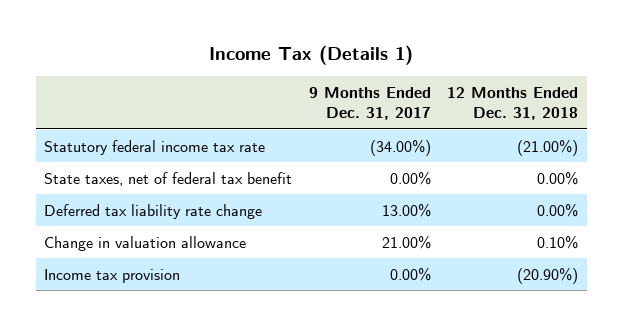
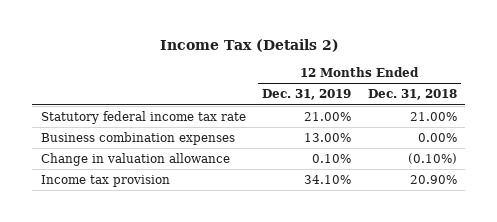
- Income Tax (Details 1)
+ Income Tax (Details 2)
- | 9 Months Ended Dec. 31, 2017 | 12 Months Ended Dec. 31, 2018
+ | 12 Months Ended Dec. 31, 2019 | 12 Months Ended Dec. 31, 2018
- Statutory federal income tax rate | (34.00%) | (21.00%)
- State taxes, net of federal tax benefit | 0.00% | 0.00%
- Deferred tax liability rate change | 13.00% | 0.00%
- Change in valuation allowance | 21.00% | 0.10%
- Income tax provision | 0.00% | (20.90%)
+ Statutory federal income tax rate | 21.00% | 21.00%
+ Business combination expenses | 13.00% | 0.00%
+ Change in valuation allowance | 0.10% | (0.10%)
+ Income tax provision | 34.10% | 20.90%

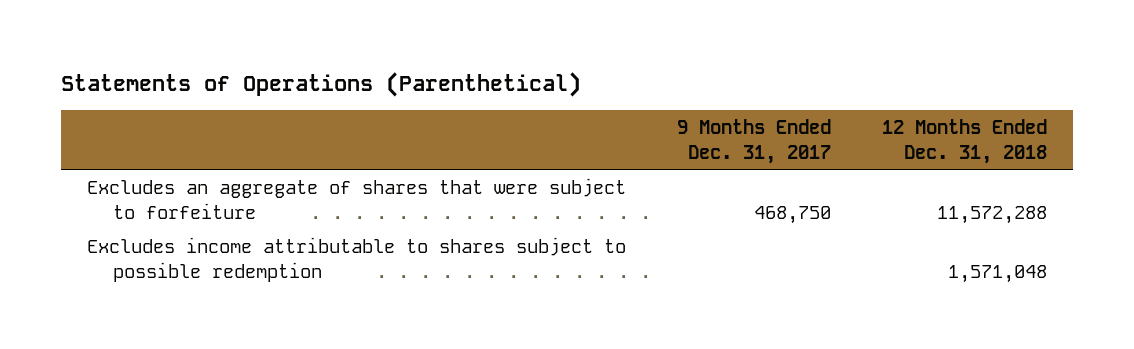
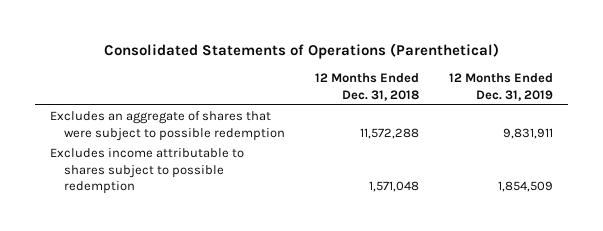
- Statements of Operations (Parenthetical)
+ Consolidated Statements of Operations (Parenthetical)
- | 9 Months Ended Dec. 31, 2017 | 12 Months Ended Dec. 31, 2018
+ | 12 Months Ended Dec. 31, 2018 | 12 Months Ended Dec. 31, 2019
- Excludes an aggregate of shares that were subject to forfeiture | 468,750 | 11,572,288
+ Excludes an aggregate of shares that were subject to possible redemption | 11,572,288 | 9,831,911

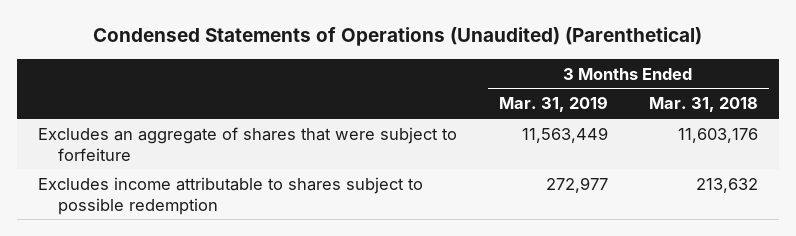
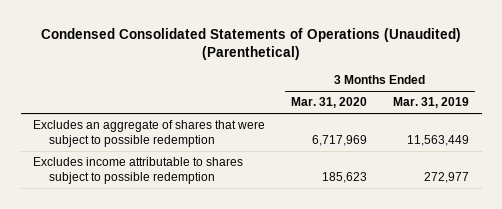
- Condensed Statements of Operations (Unaudited) (Parenthetical)
+ Condensed Consolidated Statements of Operations (Unaudited) (Parenthetical)
- | 3 Months Ended Mar. 31, 2019 | 3 Months Ended Mar. 31, 2018
+ | 3 Months Ended Mar. 31, 2020 | 3 Months Ended Mar. 31, 2019
- Excludes an aggregate of shares that were subject to forfeiture | 11,563,449 | 11,603,176
+ Excludes an aggregate of shares that were subject to possible redemption | 6,717,969 | 11,563,449

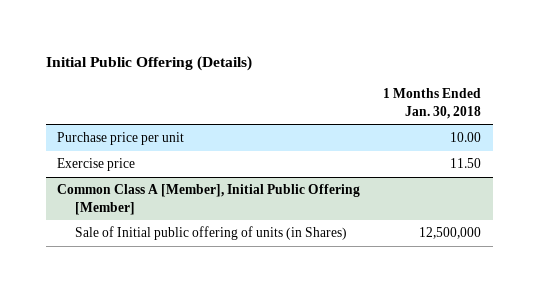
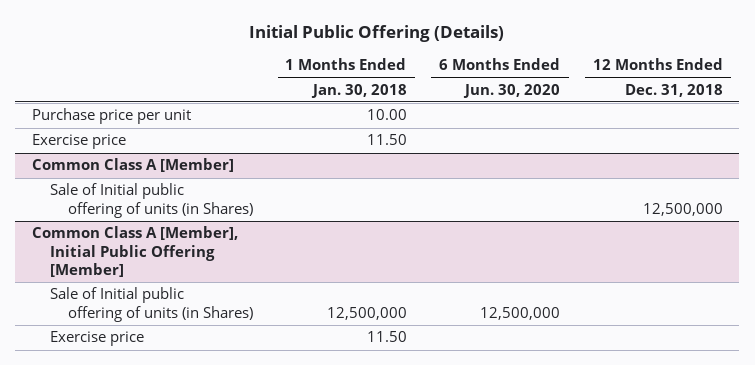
- | 1 Months Ended Jan. 30, 2018
+ | 1 Months Ended Jan. 30, 2018 | 6 Months Ended Jun. 30, 2020 | 12 Months Ended Dec. 31, 2018
+ Common Class A [Member]
+ Sale of Initial public offering of units (in Shares) | | | 12,500,000
@ Common Class A [Member], Initial Public Offering [Member]
+ Exercise price | 11.50 | |

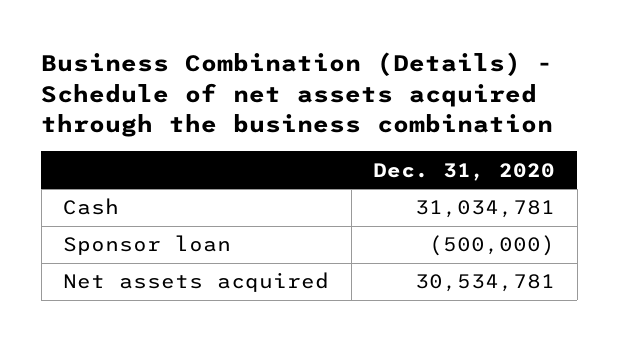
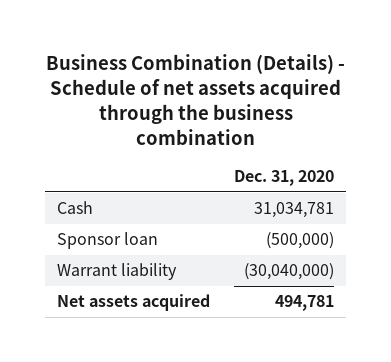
- Net assets acquired | 30,534,781
+ Warrant liability | (30,040,000)
+ Net assets acquired | 494,781

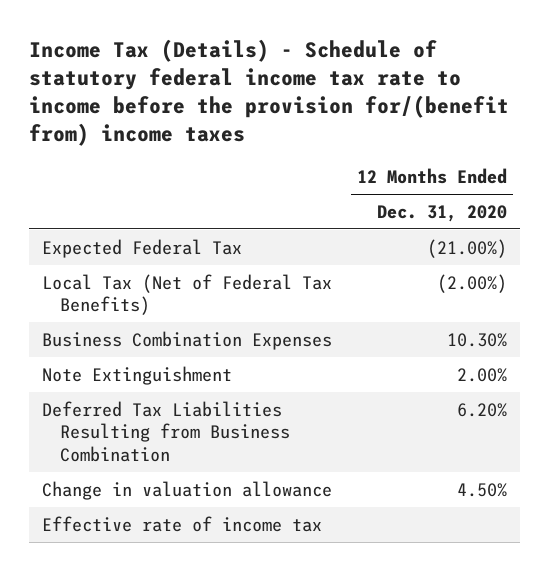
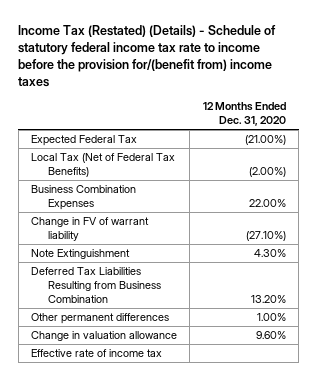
- Income Tax (Details) - Schedule of statutory federal income tax rate to income before the provision for/(benefit from) income taxes
+ Income Tax (Restated) (Details) - Schedule of statutory federal income tax rate to income before the provision for/(benefit from) income taxes
- Business Combination Expenses | 10.30%
- Note Extinguishment | 2.00%
- Deferred Tax Liabilities Resulting from Business Combination | 6.20%
- Change in valuation allowance | 4.50%
+ Business Combination Expenses | 22.00%
+ Change in FV of warrant liability | (27.10%)
+ Note Extinguishment | 4.30%
+ Deferred Tax Liabilities Resulting from Business Combination | 13.20%
+ Other permanent differences | 1.00%
+ Change in valuation allowance | 9.60%

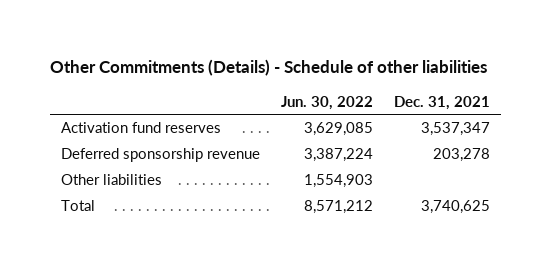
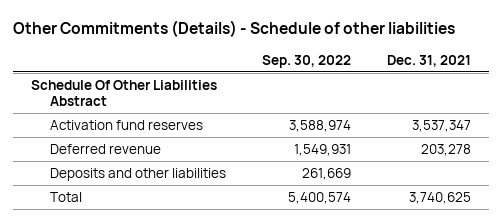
- | Jun. 30, 2022 | Dec. 31, 2021
+ | Sep. 30, 2022 | Dec. 31, 2021
+ Schedule Of Other Liabilities Abstract
- Deferred sponsorship revenue | 3,387,224 | 203,278
- Other liabilities | 1,554,903 |
+ Deferred revenue | 1,549,931 | 203,278
+ Deposits and other liabilities | 261,669 |

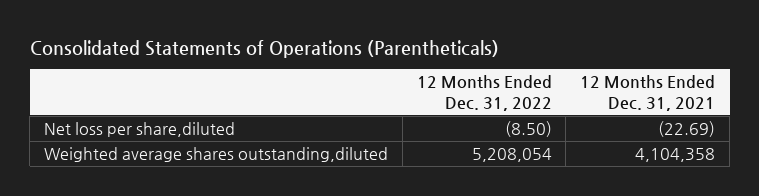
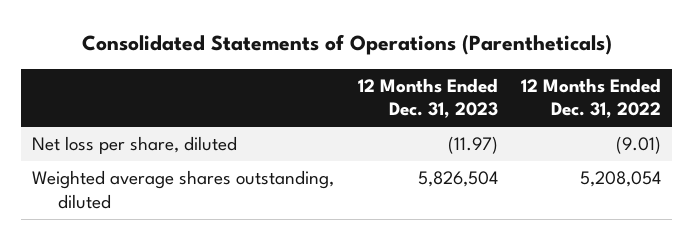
- | 12 Months Ended Dec. 31, 2022 | 12 Months Ended Dec. 31, 2021
+ | 12 Months Ended Dec. 31, 2023 | 12 Months Ended Dec. 31, 2022
- Net loss per share,diluted | (8.50) | (22.69)
- Weighted average shares outstanding,diluted | 5,208,054 | 4,104,358
+ Net loss per share, diluted | (11.97) | (9.01)
+ Weighted average shares outstanding, diluted | 5,826,504 | 5,208,054

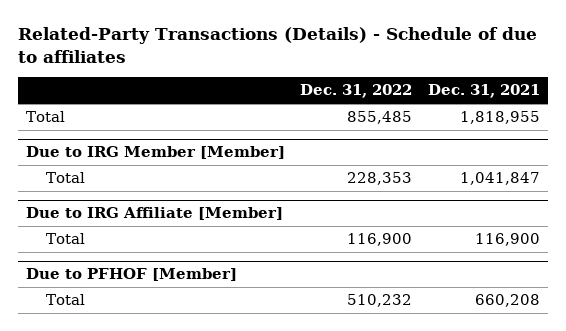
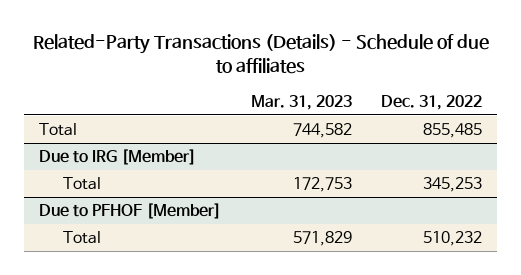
- | Dec. 31, 2022 | Dec. 31, 2021
+ | Mar. 31, 2023 | Dec. 31, 2022
- Due to IRG Member [Member]
- Total | 228,353 | 1,041,847
- Due to IRG Affiliate [Member]
- Total | 116,900 | 116,900
+ Due to IRG [Member]
+ Total | 172,753 | 345,253

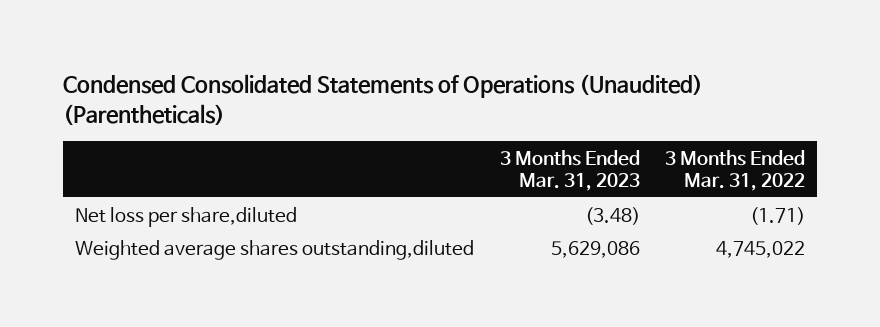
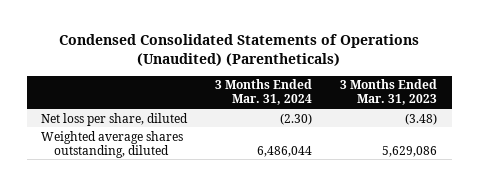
- | 3 Months Ended Mar. 31, 2023 | 3 Months Ended Mar. 31, 2022
+ | 3 Months Ended Mar. 31, 2024 | 3 Months Ended Mar. 31, 2023
- Net loss per share,diluted | (3.48) | (1.71)
- Weighted average shares outstanding,diluted | 5,629,086 | 4,745,022
+ Net loss per share, diluted | (2.30) | (3.48)
+ Weighted average shares outstanding, diluted | 6,486,044 | 5,629,086

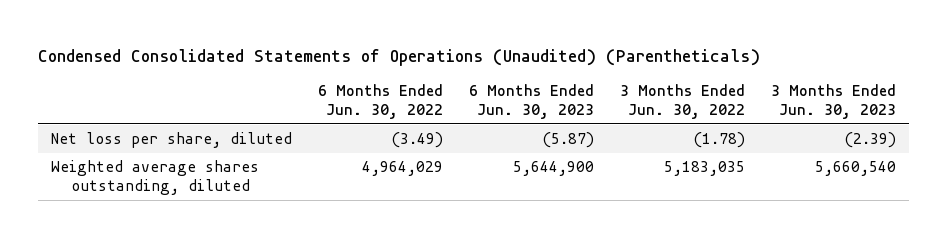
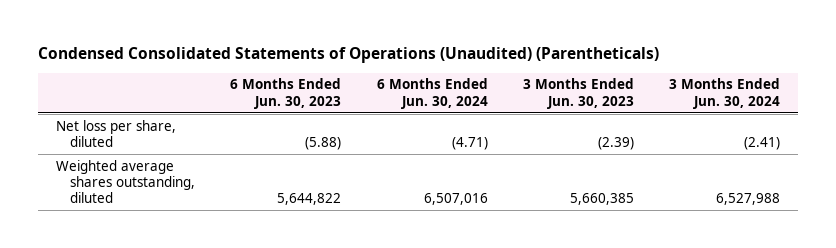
- | 6 Months Ended Jun. 30, 2022 | 6 Months Ended Jun. 30, 2023 | 3 Months Ended Jun. 30, 2022 | 3 Months Ended Jun. 30, 2023
+ | 6 Months Ended Jun. 30, 2023 | 6 Months Ended Jun. 30, 2024 | 3 Months Ended Jun. 30, 2023 | 3 Months Ended Jun. 30, 2024
- Net loss per share, diluted | (3.49) | (5.87) | (1.78) | (2.39)
- Weighted average shares outstanding, diluted | 4,964,029 | 5,644,900 | 5,183,035 | 5,660,540
+ Net loss per share, diluted | (5.88) | (4.71) | (2.39) | (2.41)
+ Weighted average shares outstanding, diluted | 5,644,822 | 6,507,016 | 5,660,385 | 6,527,988

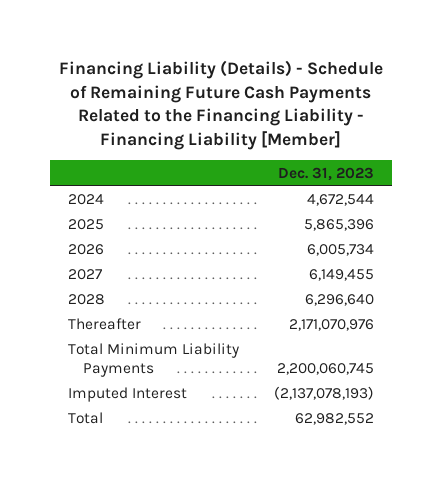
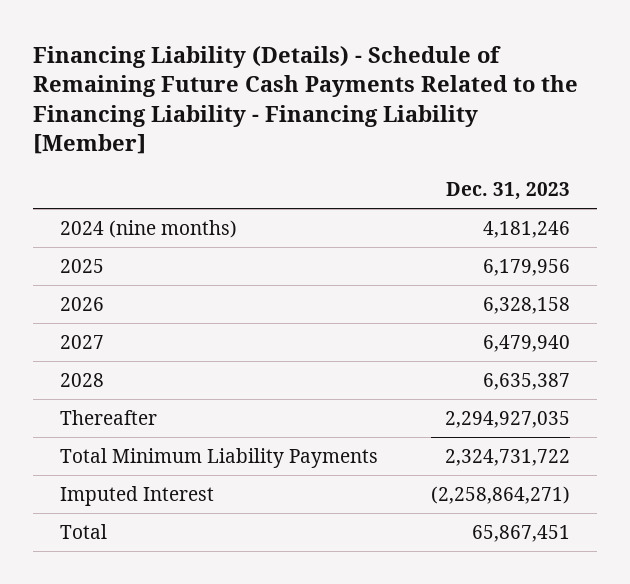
- 2024 | 4,672,544
- 2025 | 5,865,396
- 2026 | 6,005,734
- 2027 | 6,149,455
- 2028 | 6,296,640
- Thereafter | 2,171,070,976
- Total Minimum Liability Payments | 2,200,060,745
- Imputed Interest | (2,137,078,193)
- Total | 62,982,552
+ 2024 (nine months) | 4,181,246
+ 2025 | 6,179,956
+ 2026 | 6,328,158
+ 2027 | 6,479,940
+ 2028 | 6,635,387
+ Thereafter | 2,294,927,035
+ Total Minimum Liability Payments | 2,324,731,722
+ Imputed Interest | (2,258,864,271)
+ Total | 65,867,451

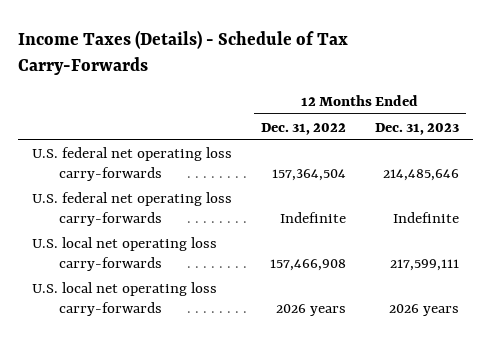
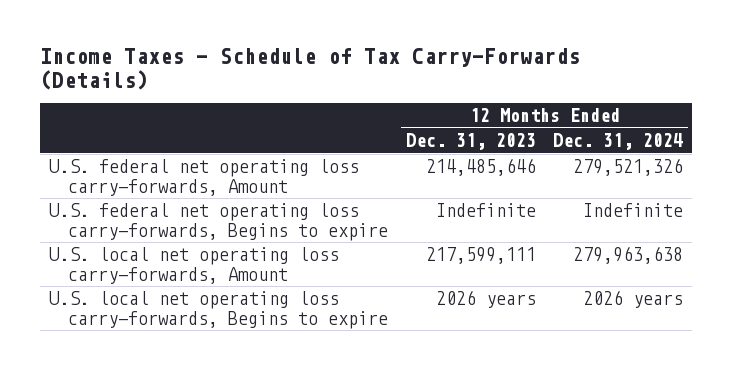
- Income Taxes (Details) - Schedule of Tax Carry-Forwards
+ Income Taxes - Schedule of Tax Carry-Forwards (Details)
- | 12 Months Ended Dec. 31, 2022 | 12 Months Ended Dec. 31, 2023
+ | 12 Months Ended Dec. 31, 2023 | 12 Months Ended Dec. 31, 2024
- U.S. federal net operating loss carry-forwards | 157,364,504 | 214,485,646
- U.S. federal net operating loss carry-forwards | Indefinite | Indefinite
- U.S. local net operating loss carry-forwards | 157,466,908 | 217,599,111
- U.S. local net operating loss carry-forwards | 2026 years | 2026 years
+ U.S. federal net operating loss carry-forwards, Amount | 214,485,646 | 279,521,326
+ U.S. federal net operating loss carry-forwards, Begins to expire | Indefinite | Indefinite
+ U.S. local net operating loss carry-forwards, Amount | 217,599,111 | 279,963,638
+ U.S. local net operating loss carry-forwards, Begins to expire | 2026 years | 2026 years

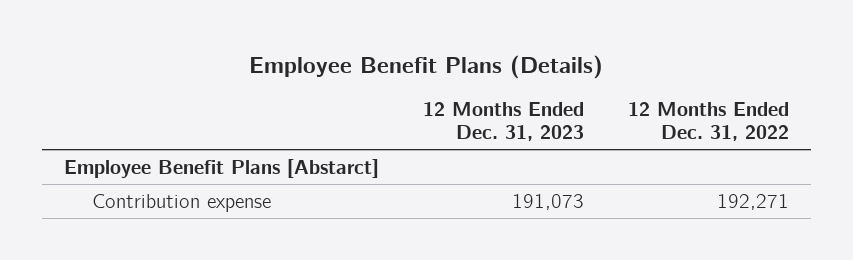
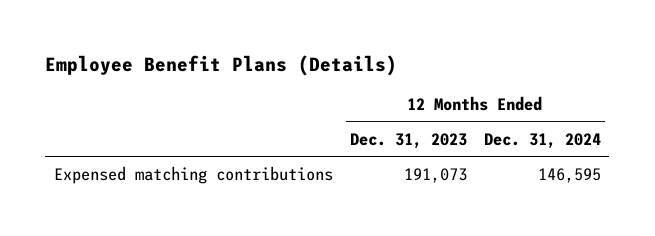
- | 12 Months Ended Dec. 31, 2023 | 12 Months Ended Dec. 31, 2022
+ | 12 Months Ended Dec. 31, 2023 | 12 Months Ended Dec. 31, 2024
- Employee Benefit Plans [Abstarct]
- Contribution expense | 191,073 | 192,271
+ Expensed matching contributions | 191,073 | 146,595

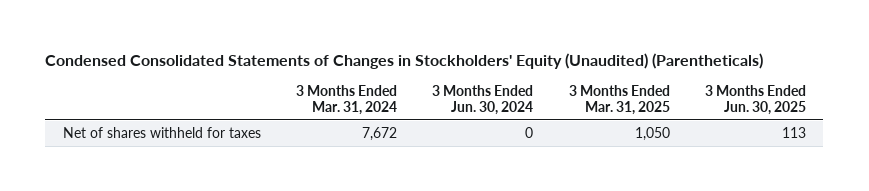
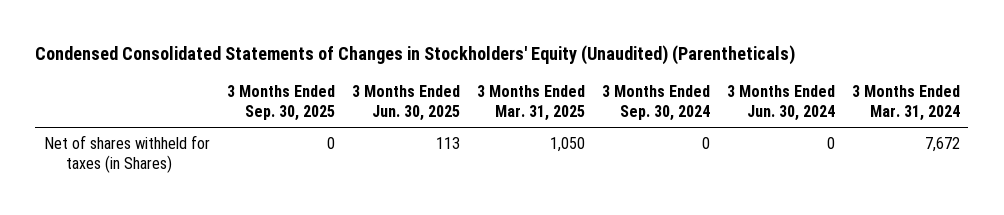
- | 3 Months Ended Mar. 31, 2024 | 3 Months Ended Jun. 30, 2024 | 3 Months Ended Mar. 31, 2025 | 3 Months Ended Jun. 30, 2025
+ | 3 Months Ended Sep. 30, 2025 | 3 Months Ended Jun. 30, 2025 | 3 Months Ended Mar. 31, 2025 | 3 Months Ended Sep. 30, 2024 | 3 Months Ended Jun. 30, 2024 | 3 Months Ended Mar. 31, 2024
- Net of shares withheld for taxes | 7,672 | 0 | 1,050 | 113
+ Net of shares withheld for taxes (in Shares) | 0 | 113 | 1,050 | 0 | 0 | 7,672

